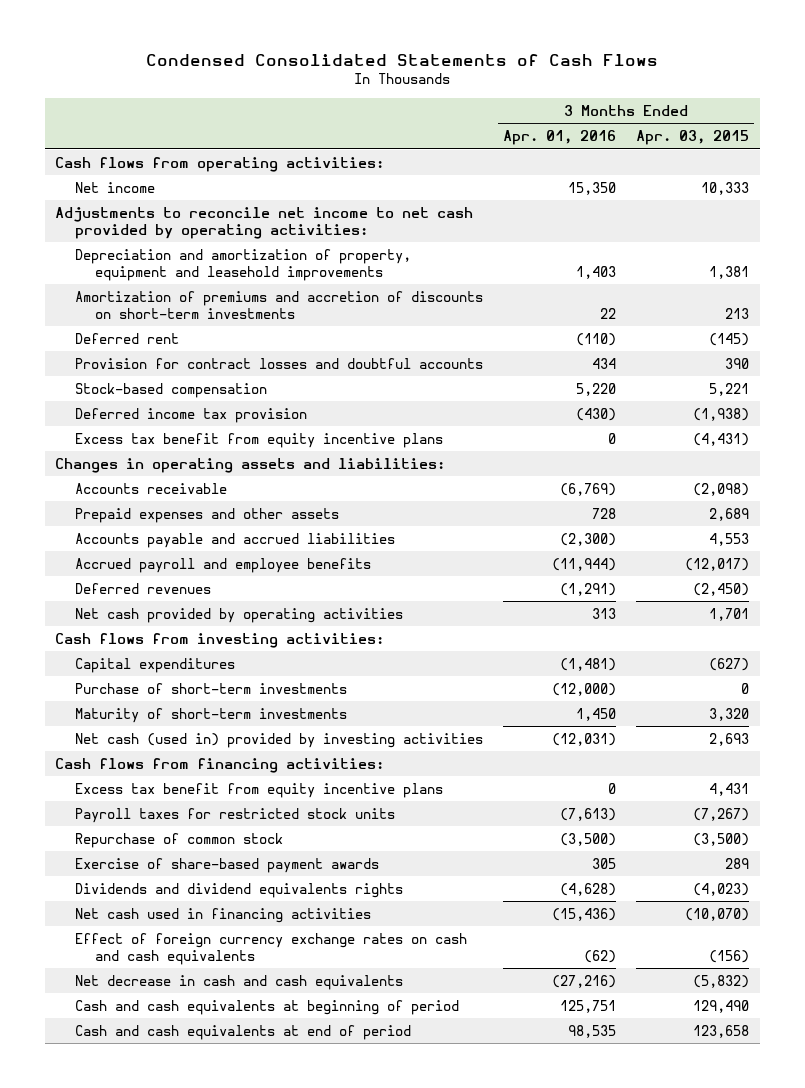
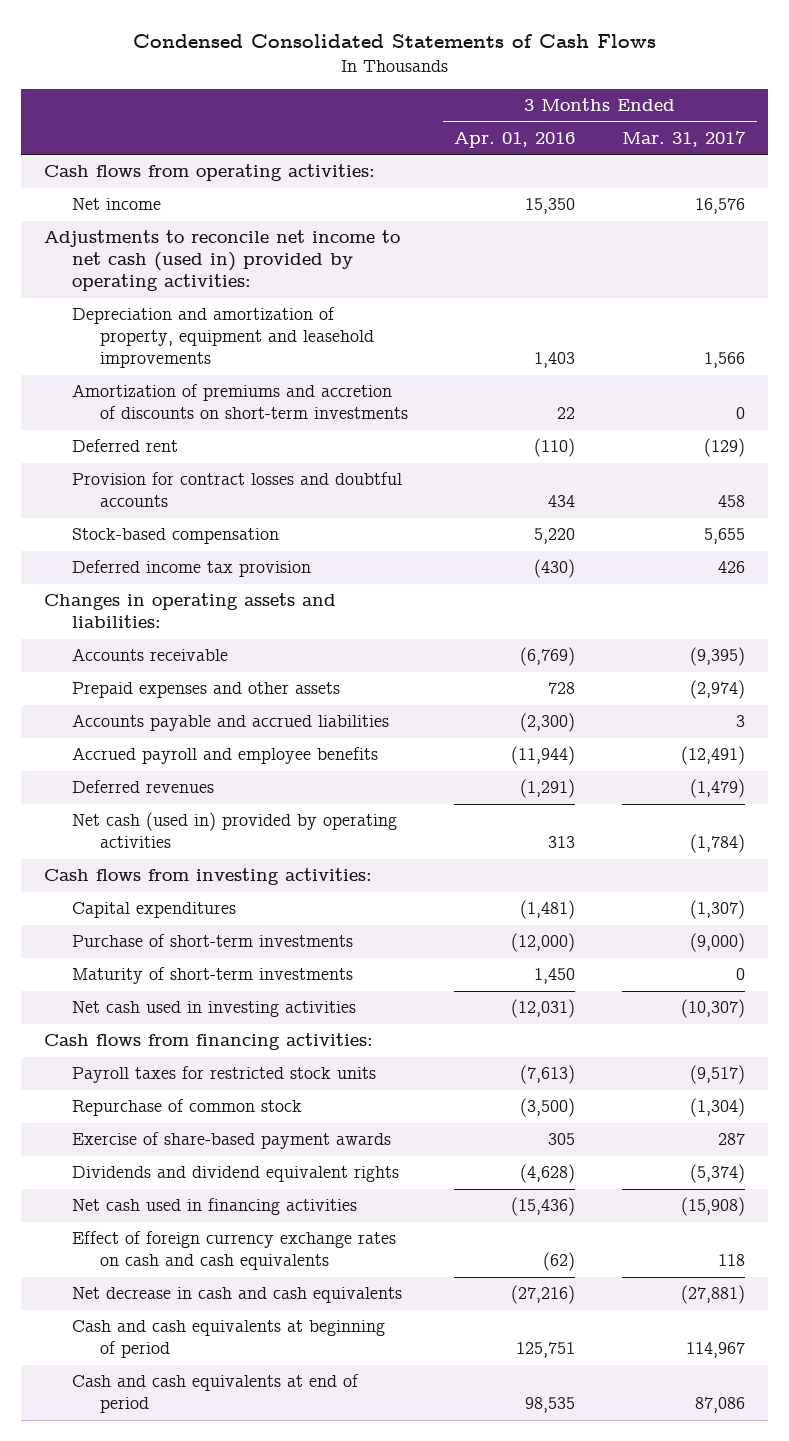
- | 3 Months Ended Apr. 01, 2016 | 3 Months Ended Apr. 03, 2015
+ | 3 Months Ended Apr. 01, 2016 | 3 Months Ended Mar. 31, 2017
- Adjustments to reconcile net income to net cash provided by operating activities:
+ Adjustments to reconcile net income to net cash (used in) provided by operating activities:
- Excess tax benefit from equity incentive plans | 0 | (4,431)
- Net cash provided by operating activities | 313 | 1,701
+ Net cash (used in) provided by operating activities | 313 | (1,784)
- Net cash (used in) provided by investing activities | (12,031) | 2,693
+ Net cash used in investing activities | (12,031) | (10,307)
- Excess tax benefit from equity incentive plans | 0 | 4,431
- Dividends and dividend equivalents rights | (4,628) | (4,023)
+ Dividends and dividend equivalent rights | (4,628) | (5,374)

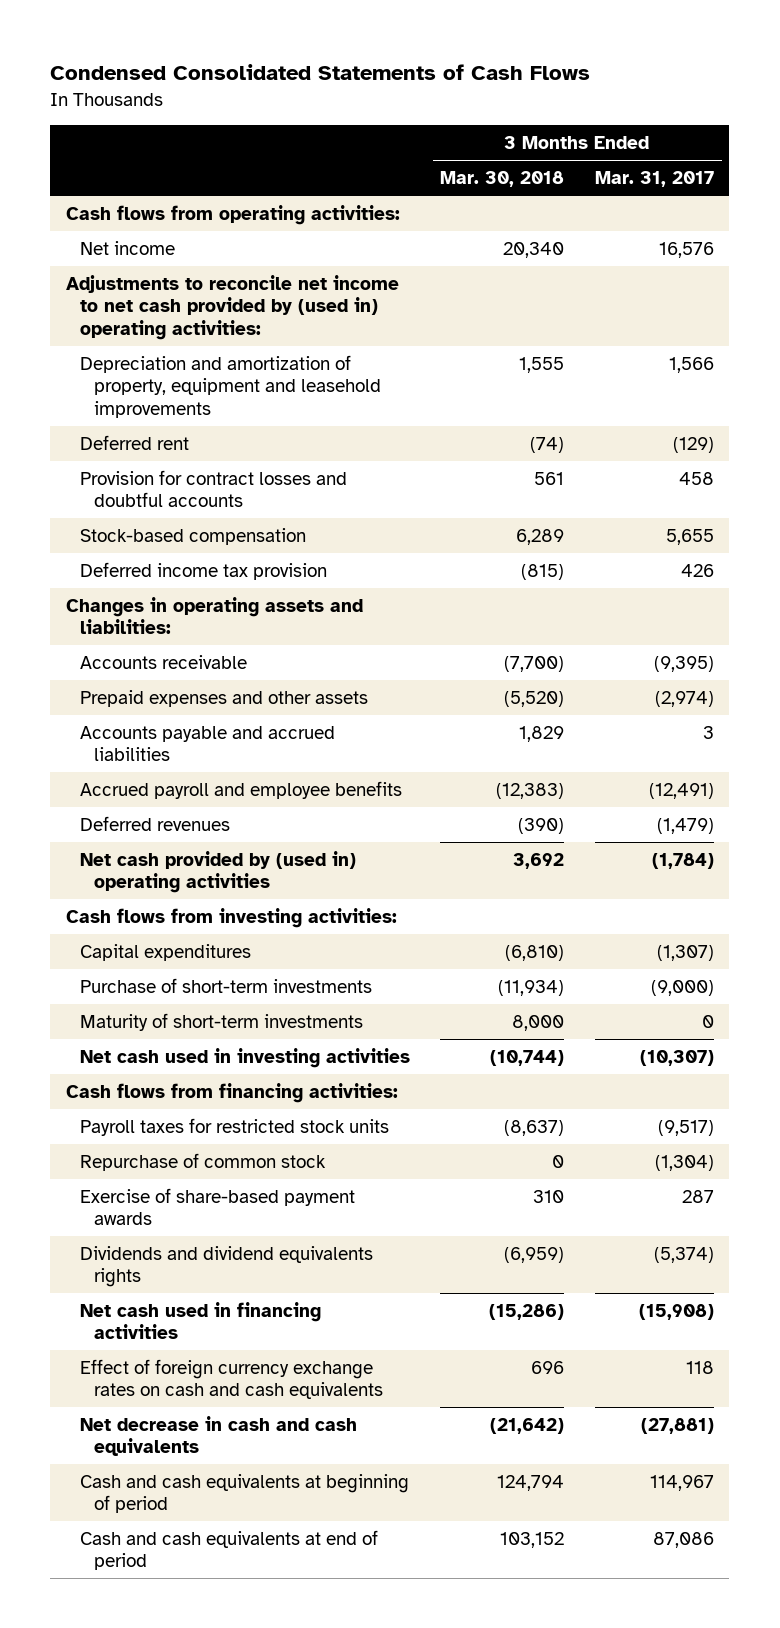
- | 3 Months Ended Apr. 01, 2016 | 3 Months Ended Mar. 31, 2017
+ | 3 Months Ended Mar. 30, 2018 | 3 Months Ended Mar. 31, 2017
- Adjustments to reconcile net income to net cash (used in) provided by operating activities:
+ Adjustments to reconcile net income to net cash provided by (used in) operating activities:
- Amortization of premiums and accretion of discounts on short-term investments | 22 | 0
- Net cash (used in) provided by operating activities | 313 | (1,784)
+ Net cash provided by (used in) operating activities | 3,692 | (1,784)
- Dividends and dividend equivalent rights | (4,628) | (5,374)
+ Dividends and dividend equivalents rights | (6,959) | (5,374)

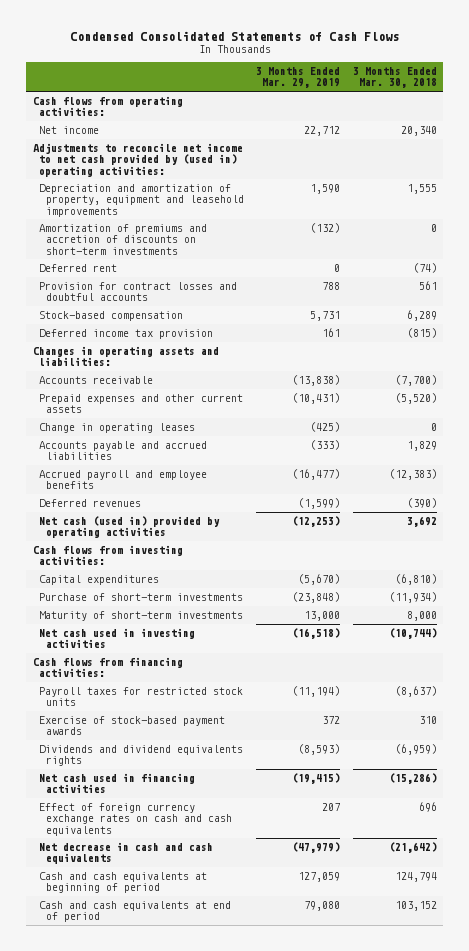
- | 3 Months Ended Mar. 30, 2018 | 3 Months Ended Mar. 31, 2017
+ | 3 Months Ended Mar. 29, 2019 | 3 Months Ended Mar. 30, 2018
+ Amortization of premiums and accretion of discounts on short-term investments | (132) | 0
- Prepaid expenses and other assets | (5,520) | (2,974)
+ Prepaid expenses and other current assets | (10,431) | (5,520)
+ Change in operating leases | (425) | 0
- Net cash provided by (used in) operating activities | 3,692 | (1,784)
+ Net cash (used in) provided by operating activities | (12,253) | 3,692
- Repurchase of common stock | 0 | (1,304)
- Exercise of share-based payment awards | 310 | 287
+ Exercise of stock-based payment awards | 372 | 310

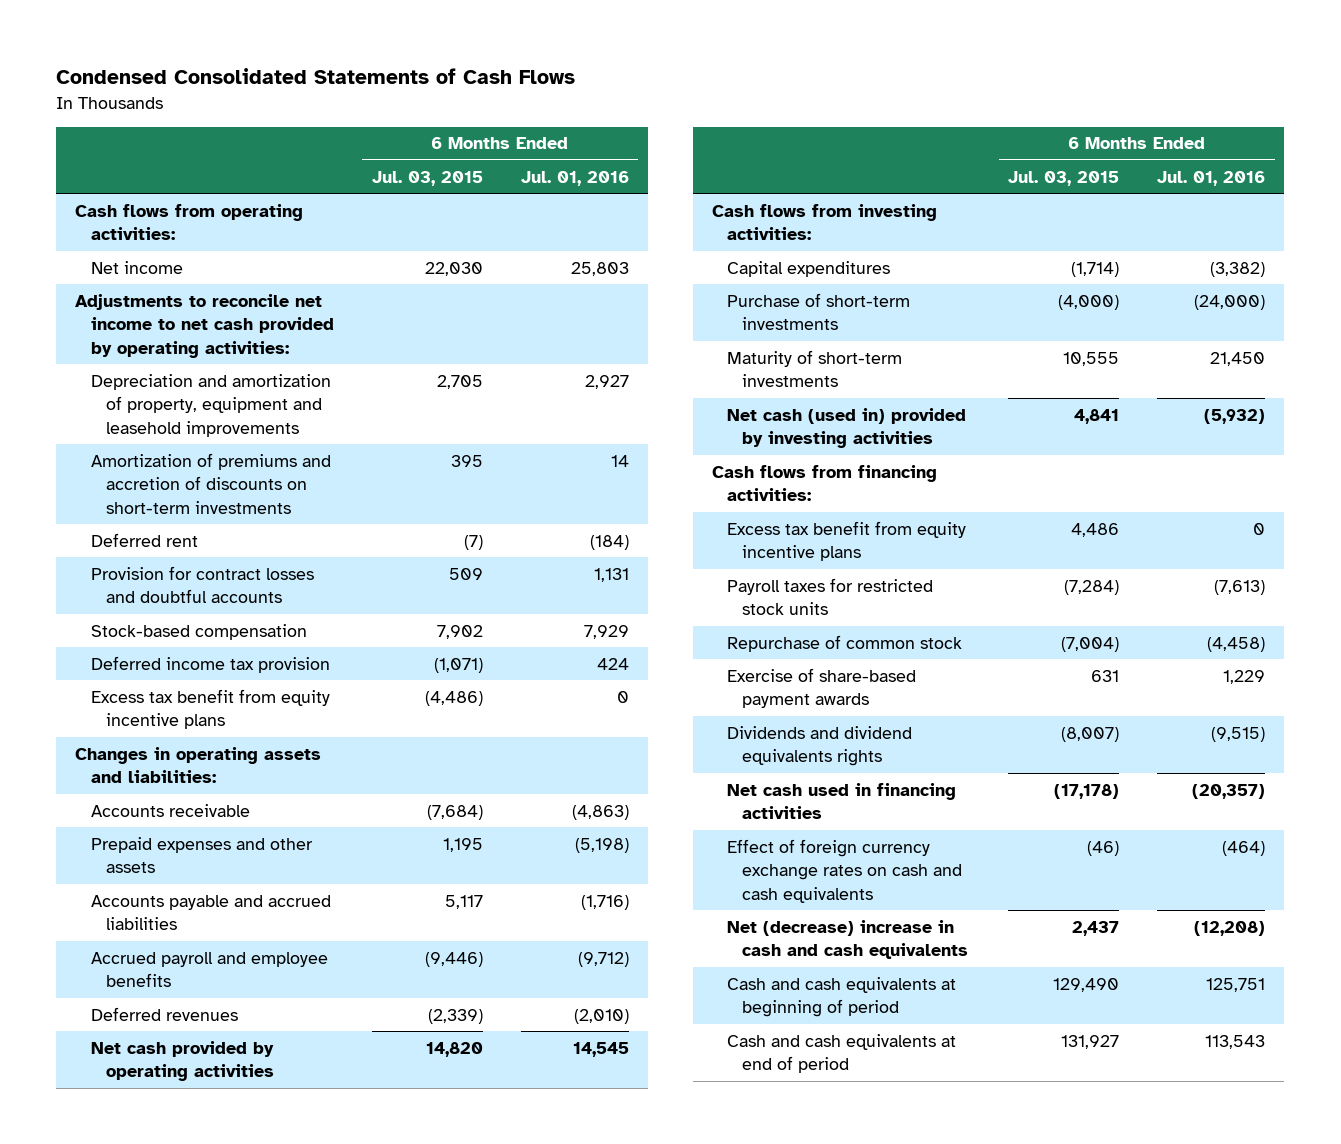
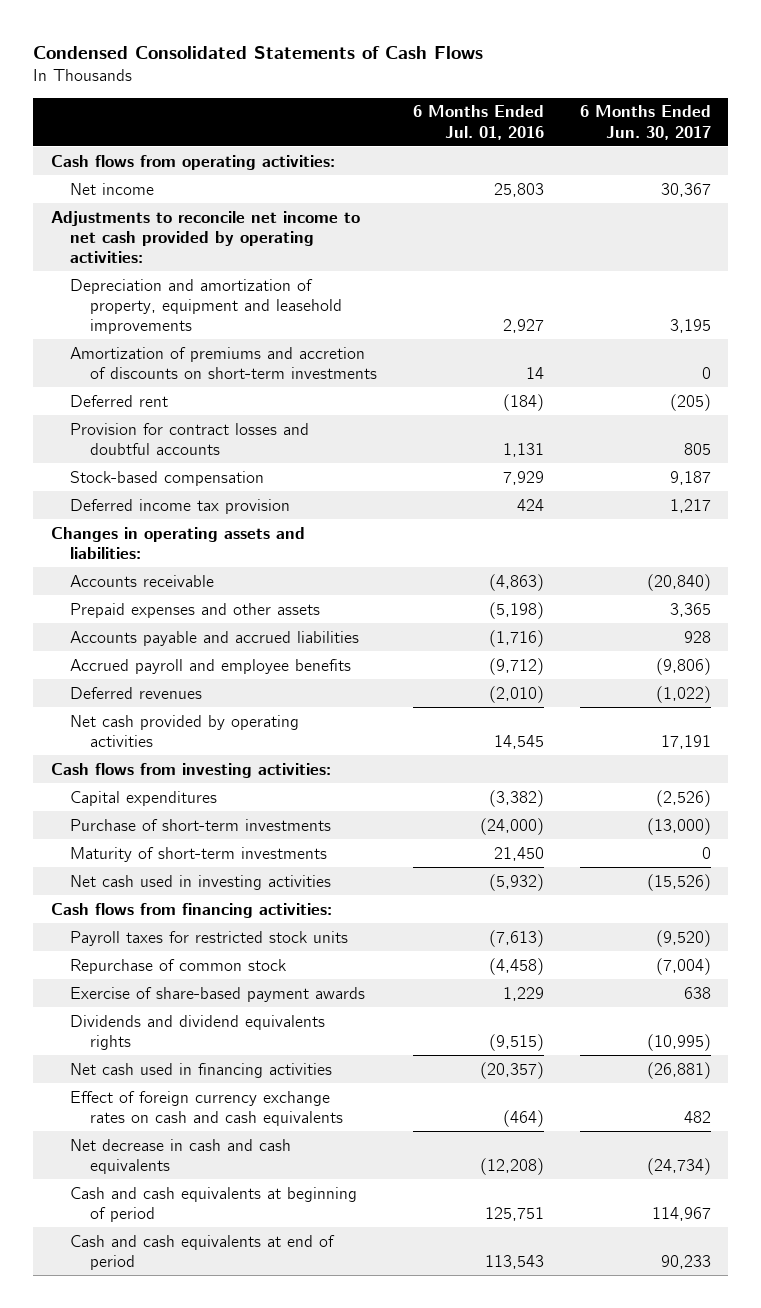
- | 6 Months Ended Jul. 03, 2015 | 6 Months Ended Jul. 01, 2016
+ | 6 Months Ended Jul. 01, 2016 | 6 Months Ended Jun. 30, 2017
- Excess tax benefit from equity incentive plans | (4,486) | 0
- Net cash (used in) provided by investing activities | 4,841 | (5,932)
+ Net cash used in investing activities | (5,932) | (15,526)
- Excess tax benefit from equity incentive plans | 4,486 | 0
- Net (decrease) increase in cash and cash equivalents | 2,437 | (12,208)
+ Net decrease in cash and cash equivalents | (12,208) | (24,734)

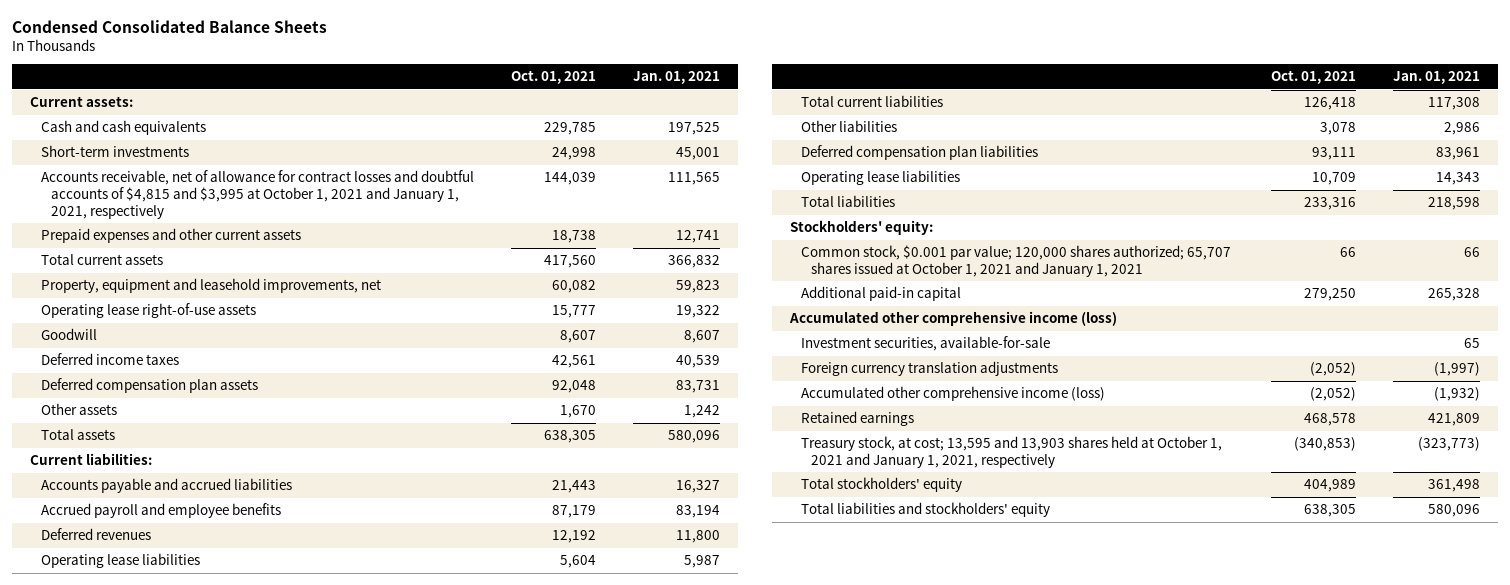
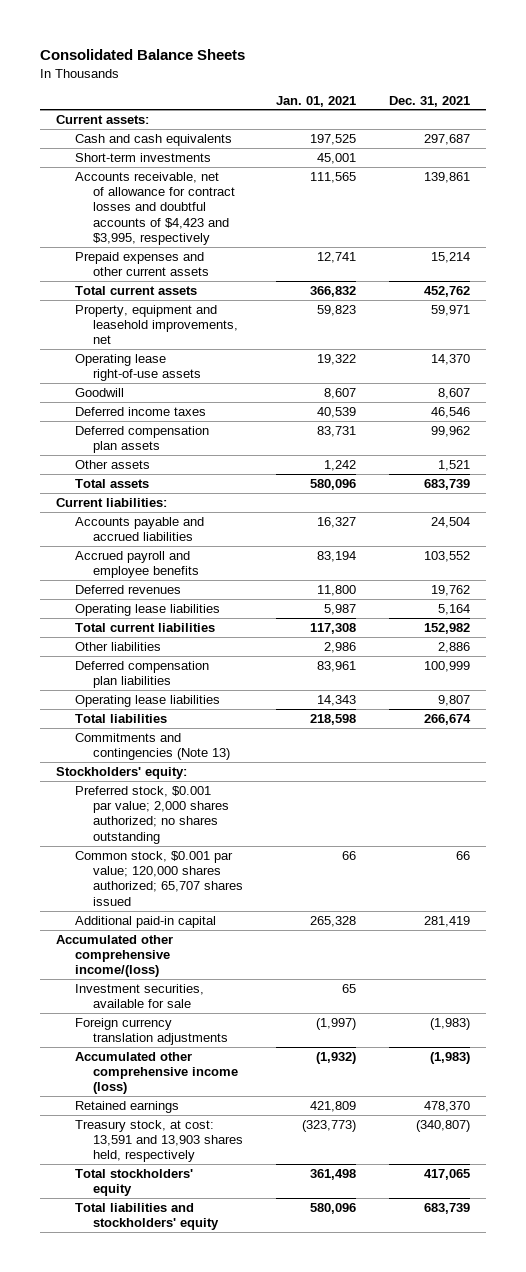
- Condensed Consolidated Balance Sheets
+ Consolidated Balance Sheets
- | Oct. 01, 2021 | Jan. 01, 2021
+ | Jan. 01, 2021 | Dec. 31, 2021
- Accounts receivable, net of allowance for contract losses and doubtful accounts of $4,815 and $3,995 at October 1, 2021 and January 1, 2021, respectively | 144,039 | 111,565
+ Accounts receivable, net of allowance for contract losses and doubtful accounts of $4,423 and $3,995, respectively | 111,565 | 139,861
+ Commitments and contingencies (Note 13)
- Common stock, $0.001 par value; 120,000 shares authorized; 65,707 shares issued at October 1, 2021 and January 1, 2021 | 66 | 66
+ Preferred stock, $0.001 par value; 2,000 shares authorized; no shares outstanding
+ Common stock, $0.001 par value; 120,000 shares authorized; 65,707 shares issued | 66 | 66
- Accumulated other comprehensive income (loss)
- Investment securities, available-for-sale | | 65
+ Accumulated other comprehensive income/(loss)
+ Investment securities, available for sale | 65 |
- Treasury stock, at cost; 13,595 and 13,903 shares held at October 1, 2021 and January 1, 2021, respectively | (340,853) | (323,773)
+ Treasury stock, at cost: 13,591 and 13,903 shares held, respectively | (323,773) | (340,807)

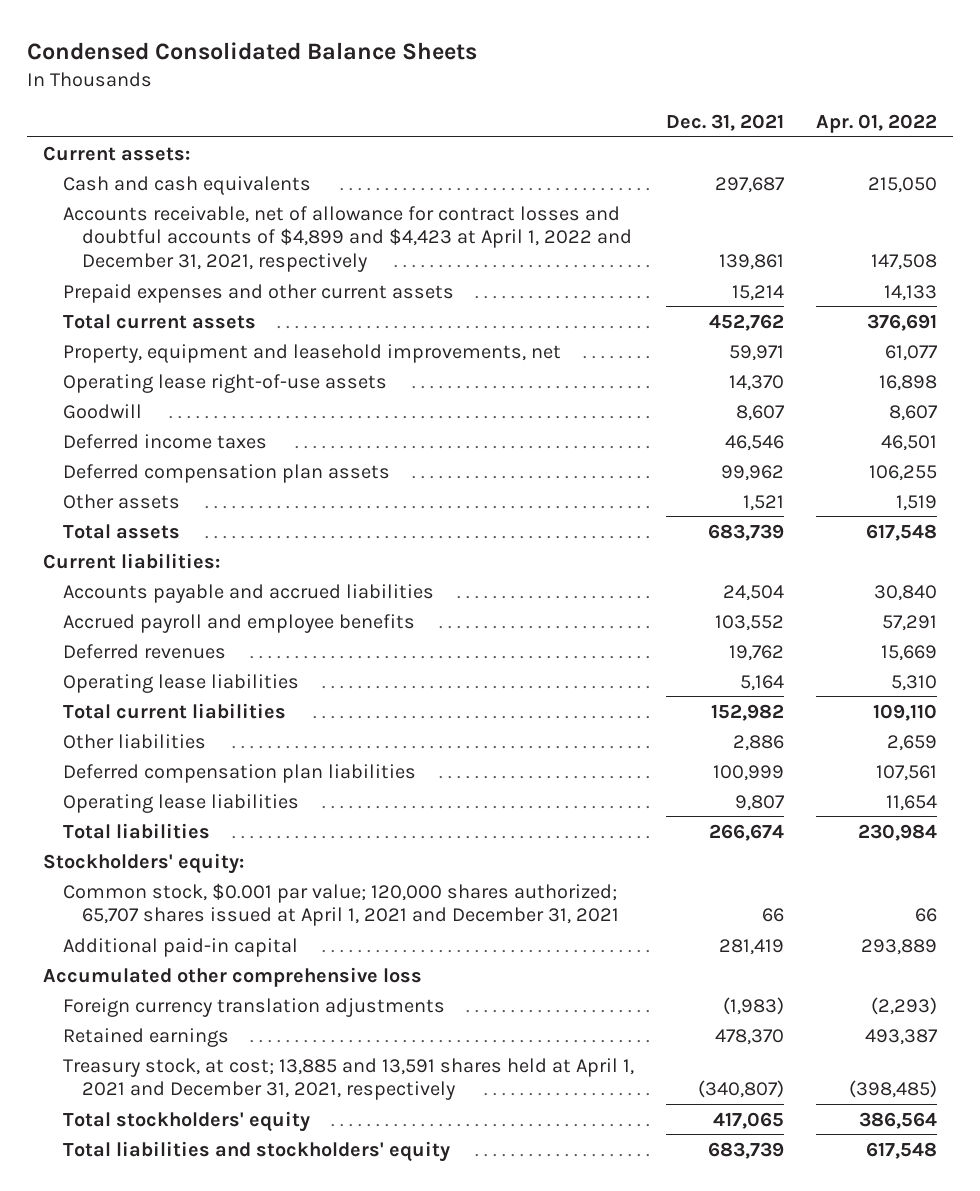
- Consolidated Balance Sheets
+ Condensed Consolidated Balance Sheets
- | Jan. 01, 2021 | Dec. 31, 2021
+ | Dec. 31, 2021 | Apr. 01, 2022
- Short-term investments | 45,001 |
- Accounts receivable, net of allowance for contract losses and doubtful accounts of $4,423 and $3,995, respectively | 111,565 | 139,861
+ Accounts receivable, net of allowance for contract losses and doubtful accounts of $4,899 and $4,423 at April 1, 2022 and December 31, 2021, respectively | 139,861 | 147,508
- Commitments and contingencies (Note 13)
- Preferred stock, $0.001 par value; 2,000 shares authorized; no shares outstanding
- Common stock, $0.001 par value; 120,000 shares authorized; 65,707 shares issued | 66 | 66
+ Common stock, $0.001 par value; 120,000 shares authorized; 65,707 shares issued at April 1, 2021 and December 31, 2021 | 66 | 66
- Accumulated other comprehensive income/(loss)
- Investment securities, available for sale | 65 |
+ Accumulated other comprehensive loss
- Accumulated other comprehensive income (loss) | (1,932) | (1,983)
- Treasury stock, at cost: 13,591 and 13,903 shares held, respectively | (323,773) | (340,807)
+ Treasury stock, at cost; 13,885 and 13,591 shares held at April 1, 2021 and December 31, 2021, respectively | (340,807) | (398,485)

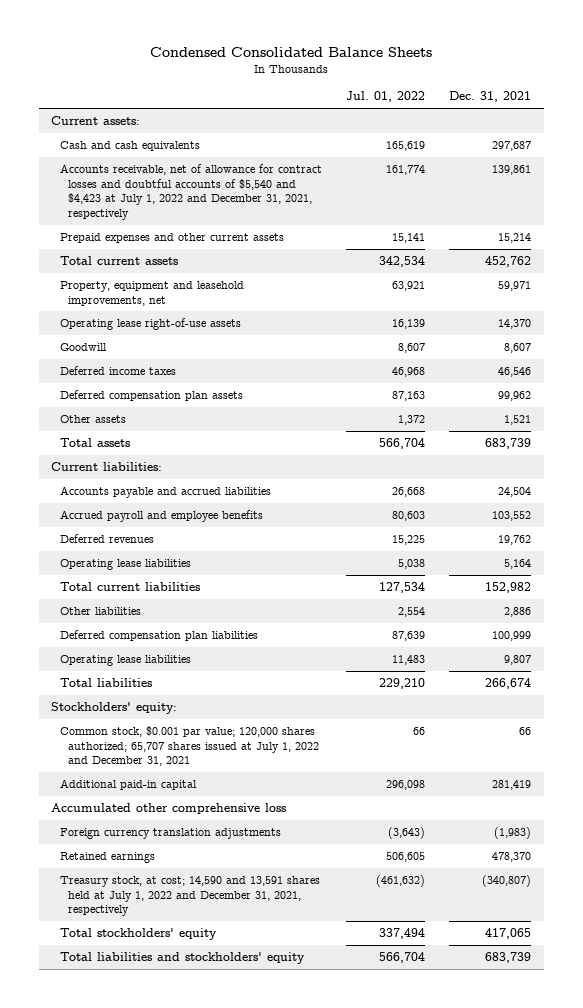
- | Dec. 31, 2021 | Apr. 01, 2022
+ | Jul. 01, 2022 | Dec. 31, 2021
- Accounts receivable, net of allowance for contract losses and doubtful accounts of $4,899 and $4,423 at April 1, 2022 and December 31, 2021, respectively | 139,861 | 147,508
+ Accounts receivable, net of allowance for contract losses and doubtful accounts of $5,540 and $4,423 at July 1, 2022 and December 31, 2021, respectively | 161,774 | 139,861
- Common stock, $0.001 par value; 120,000 shares authorized; 65,707 shares issued at April 1, 2021 and December 31, 2021 | 66 | 66
+ Common stock, $0.001 par value; 120,000 shares authorized; 65,707 shares issued at July 1, 2022 and December 31, 2021 | 66 | 66
- Treasury stock, at cost; 13,885 and 13,591 shares held at April 1, 2021 and December 31, 2021, respectively | (340,807) | (398,485)
+ Treasury stock, at cost; 14,590 and 13,591 shares held at July 1, 2022 and December 31, 2021, respectively | (461,632) | (340,807)

